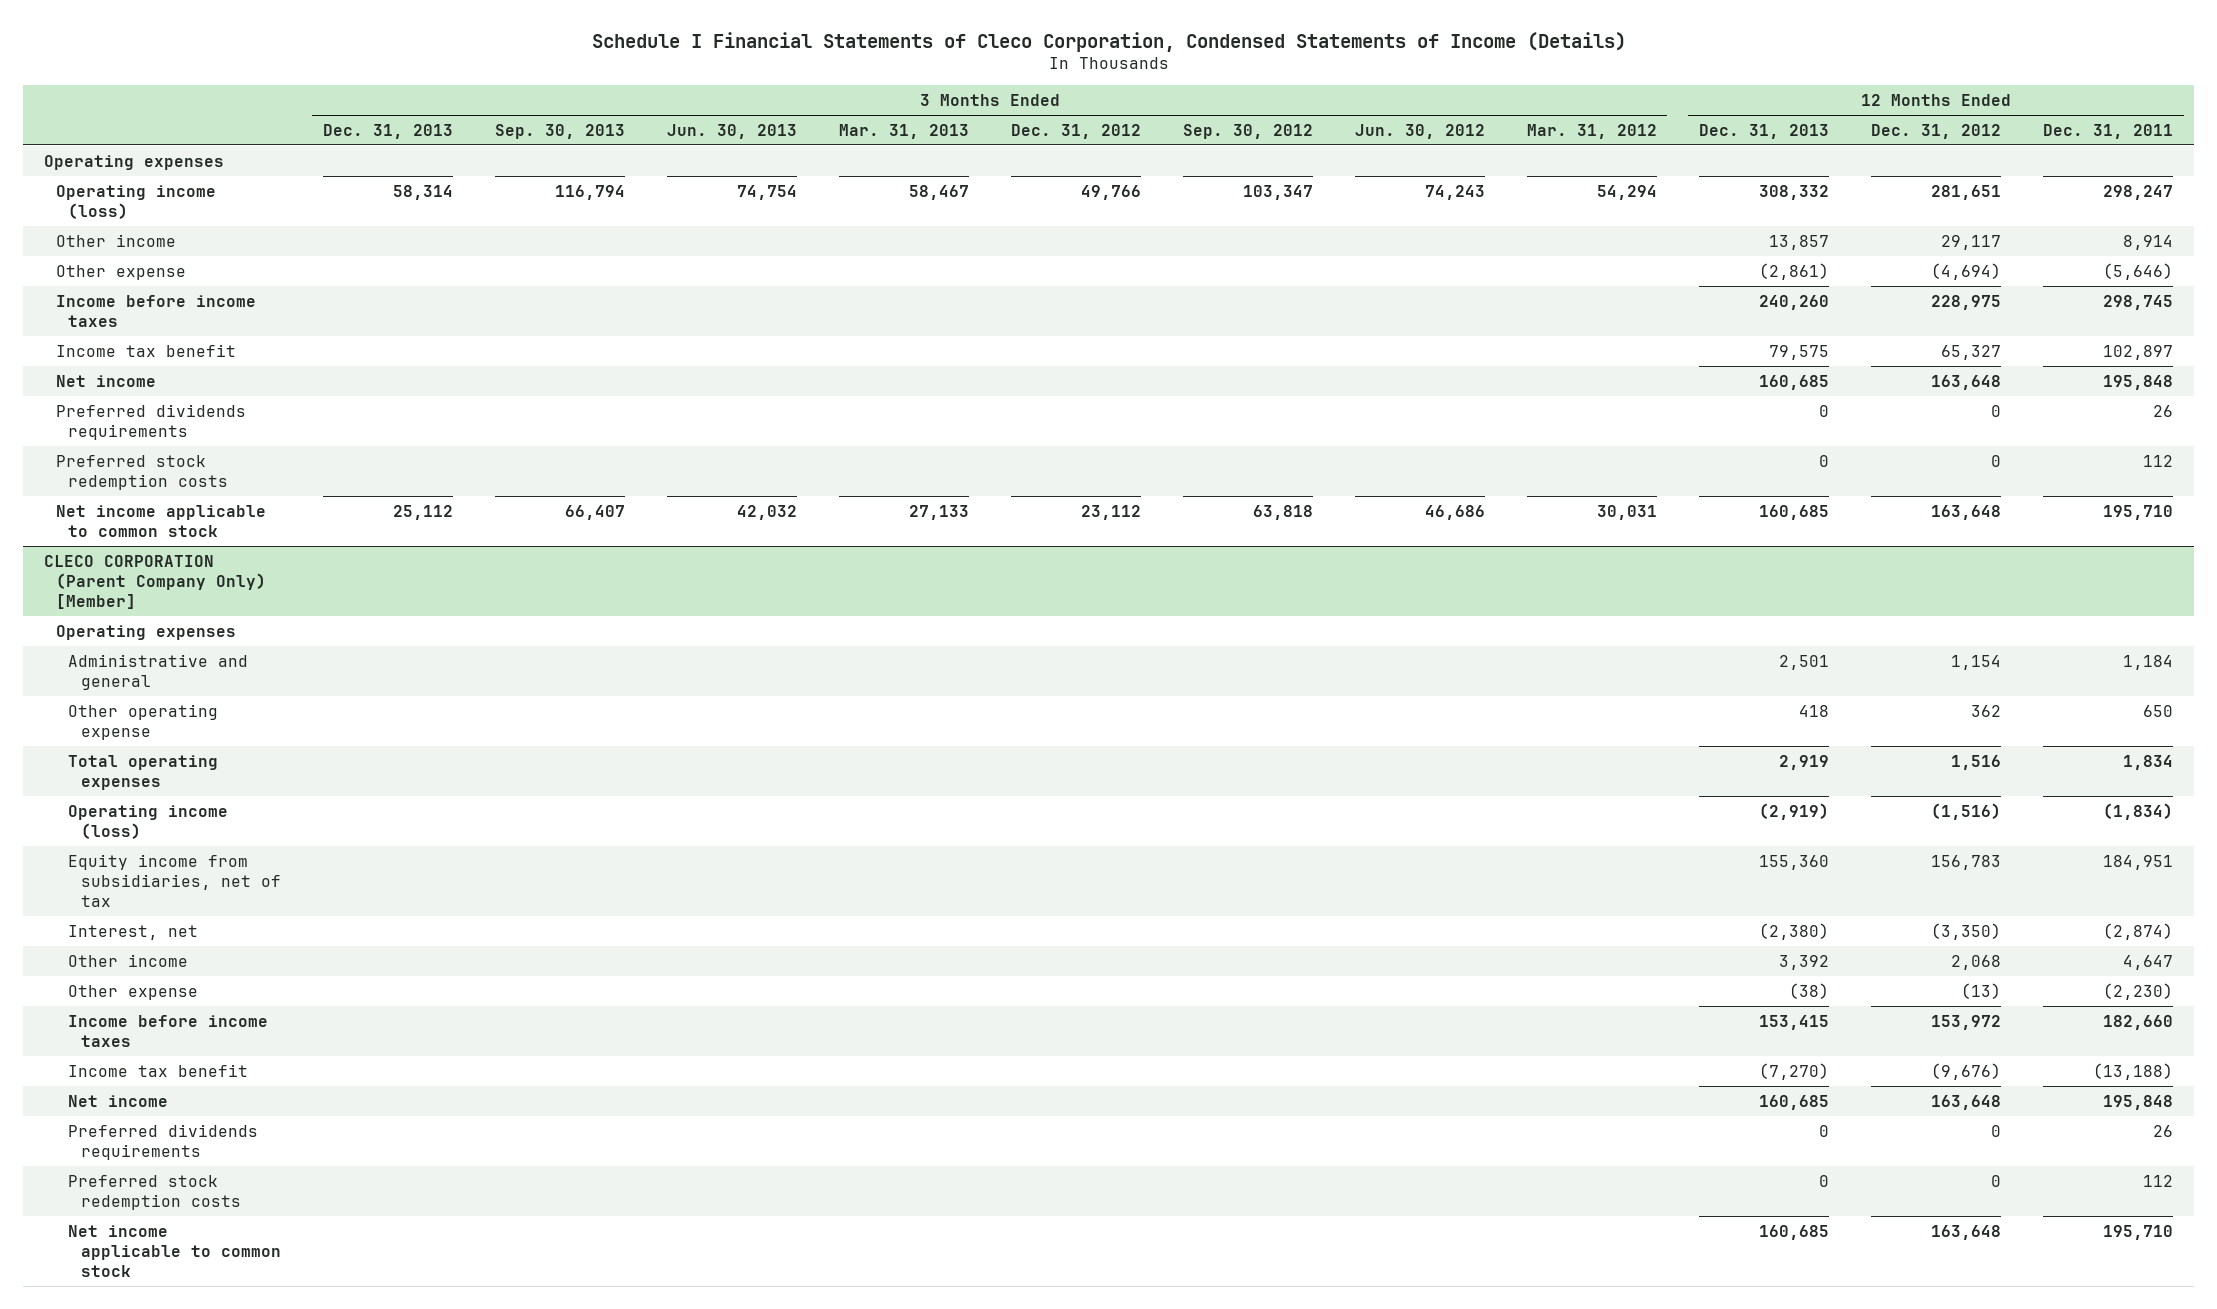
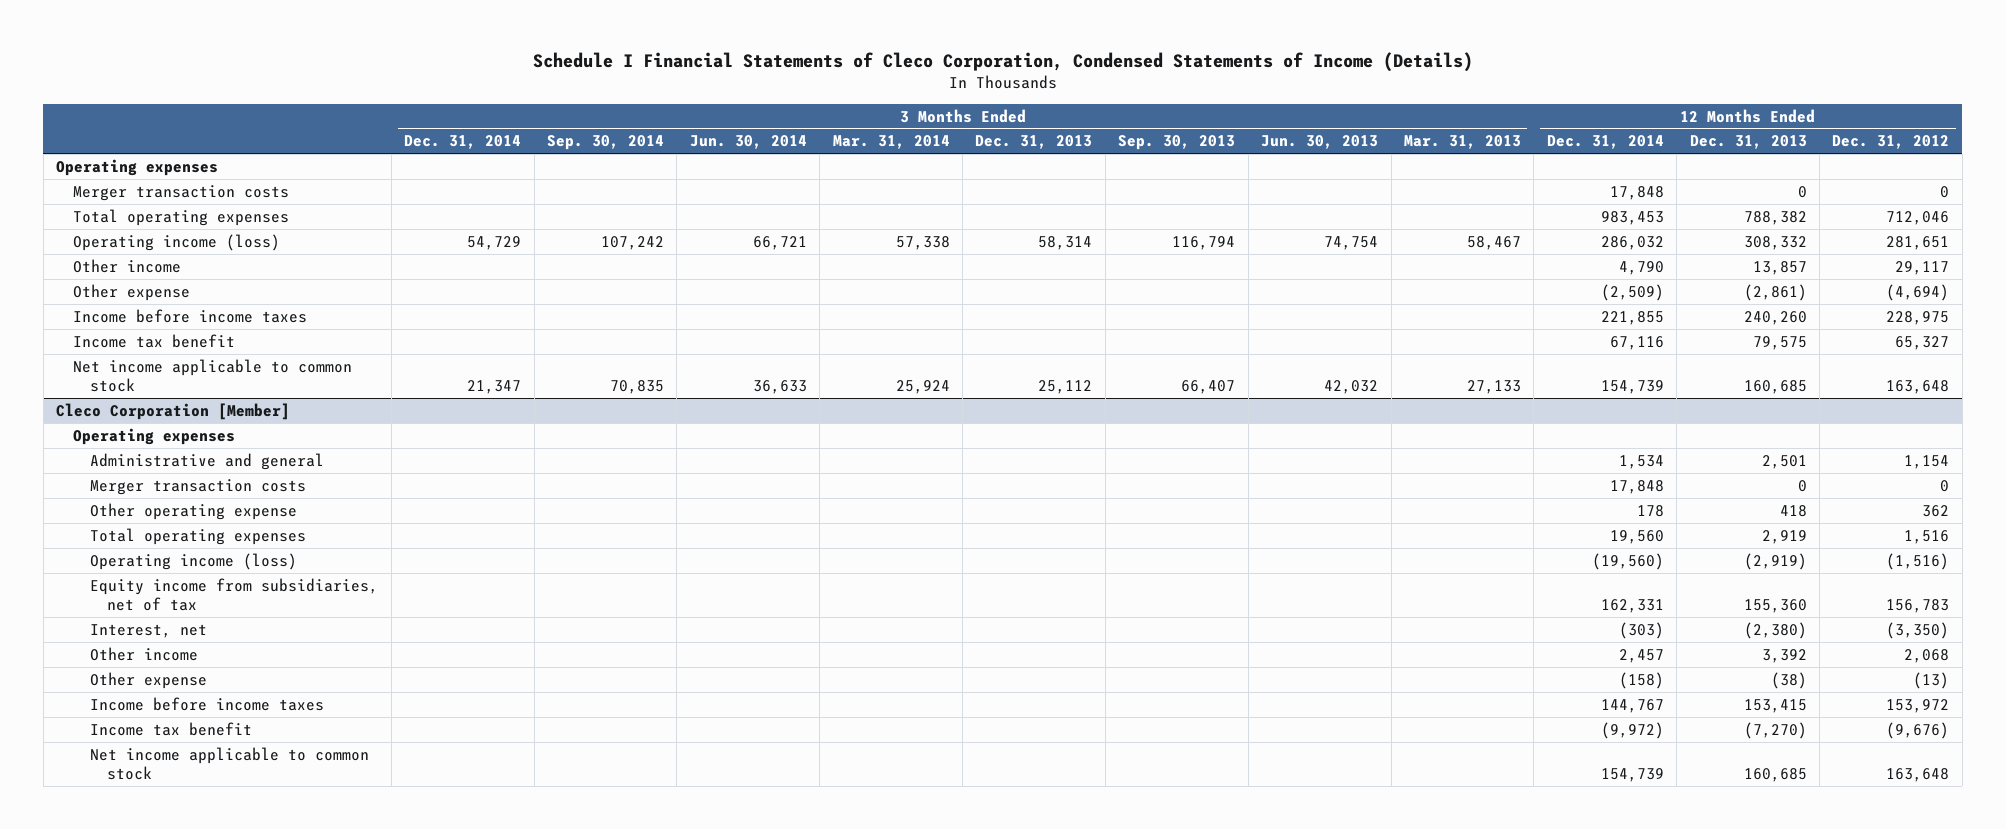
- | 3 Months Ended Dec. 31, 2013 | 3 Months Ended Sep. 30, 2013 | 3 Months Ended Jun. 30, 2013 | 3 Months Ended Mar. 31, 2013 | 3 Months Ended Dec. 31, 2012 | 3 Months Ended Sep. 30, 2012 | 3 Months Ended Jun. 30, 2012 | 3 Months Ended Mar. 31, 2012 | 12 Months Ended Dec. 31, 2013 | 12 Months Ended Dec. 31, 2012 | 12 Months Ended Dec. 31, 2011
+ | 3 Months Ended Dec. 31, 2014 | 3 Months Ended Sep. 30, 2014 | 3 Months Ended Jun. 30, 2014 | 3 Months Ended Mar. 31, 2014 | 3 Months Ended Dec. 31, 2013 | 3 Months Ended Sep. 30, 2013 | 3 Months Ended Jun. 30, 2013 | 3 Months Ended Mar. 31, 2013 | 12 Months Ended Dec. 31, 2014 | 12 Months Ended Dec. 31, 2013 | 12 Months Ended Dec. 31, 2012
+ Merger transaction costs | | | | | | | | | 17,848 | 0 | 0
+ Total operating expenses | | | | | | | | | 983,453 | 788,382 | 712,046
- Net income | | | | | | | | | 160,685 | 163,648 | 195,848
- Preferred dividends requirements | | | | | | | | | 0 | 0 | 26
- Preferred stock redemption costs | | | | | | | | | 0 | 0 | 112
- CLECO CORPORATION (Parent Company Only) [Member]
+ Cleco Corporation [Member]
+ Merger transaction costs | | | | | | | | | 17,848 | 0 | 0
- Net income | | | | | | | | | 160,685 | 163,648 | 195,848
- Preferred dividends requirements | | | | | | | | | 0 | 0 | 26
- Preferred stock redemption costs | | | | | | | | | 0 | 0 | 112

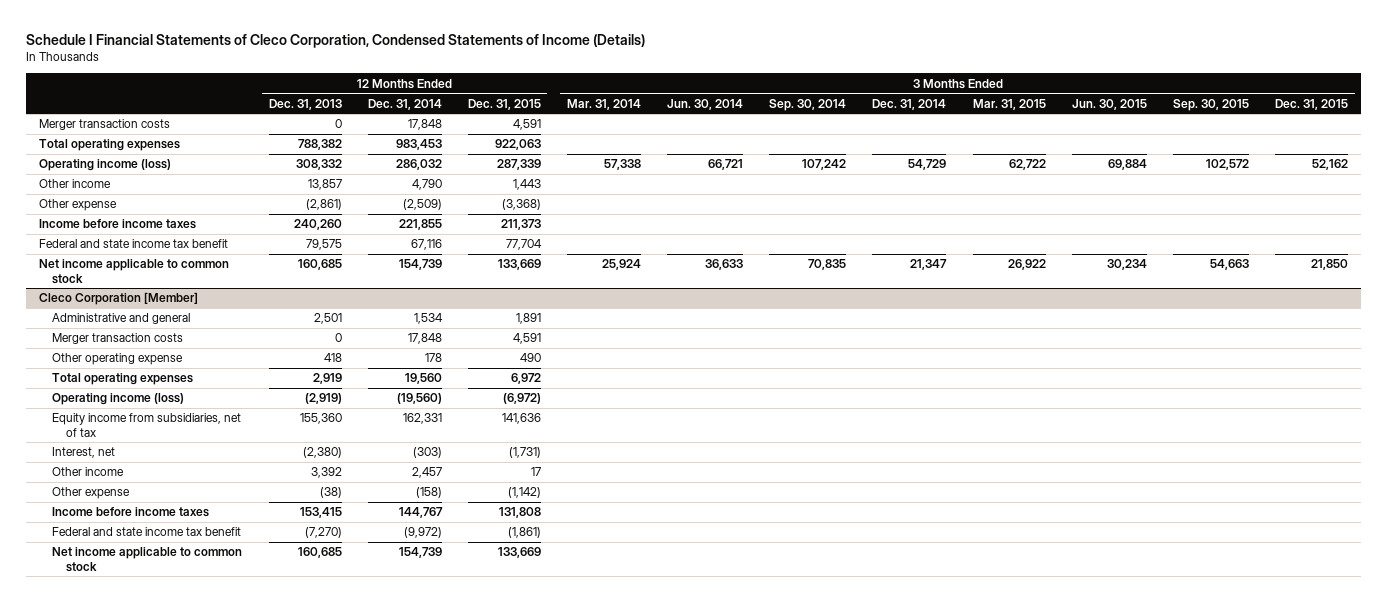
- | 3 Months Ended Dec. 31, 2014 | 3 Months Ended Sep. 30, 2014 | 3 Months Ended Jun. 30, 2014 | 3 Months Ended Mar. 31, 2014 | 3 Months Ended Dec. 31, 2013 | 3 Months Ended Sep. 30, 2013 | 3 Months Ended Jun. 30, 2013 | 3 Months Ended Mar. 31, 2013 | 12 Months Ended Dec. 31, 2014 | 12 Months Ended Dec. 31, 2013 | 12 Months Ended Dec. 31, 2012
+ | 12 Months Ended Dec. 31, 2013 | 12 Months Ended Dec. 31, 2014 | 12 Months Ended Dec. 31, 2015 | 3 Months Ended Mar. 31, 2014 | 3 Months Ended Jun. 30, 2014 | 3 Months Ended Sep. 30, 2014 | 3 Months Ended Dec. 31, 2014 | 3 Months Ended Mar. 31, 2015 | 3 Months Ended Jun. 30, 2015 | 3 Months Ended Sep. 30, 2015 | 3 Months Ended Dec. 31, 2015
- Operating expenses
- Income tax benefit | | | | | | | | | 67,116 | 79,575 | 65,327
+ Federal and state income tax benefit | 79,575 | 67,116 | 77,704 | | | | | | | |
@ Cleco Corporation [Member]
- Operating expenses
- Income tax benefit | | | | | | | | | (9,972) | (7,270) | (9,676)
+ Federal and state income tax benefit | (7,270) | (9,972) | (1,861) | | | | | | | |

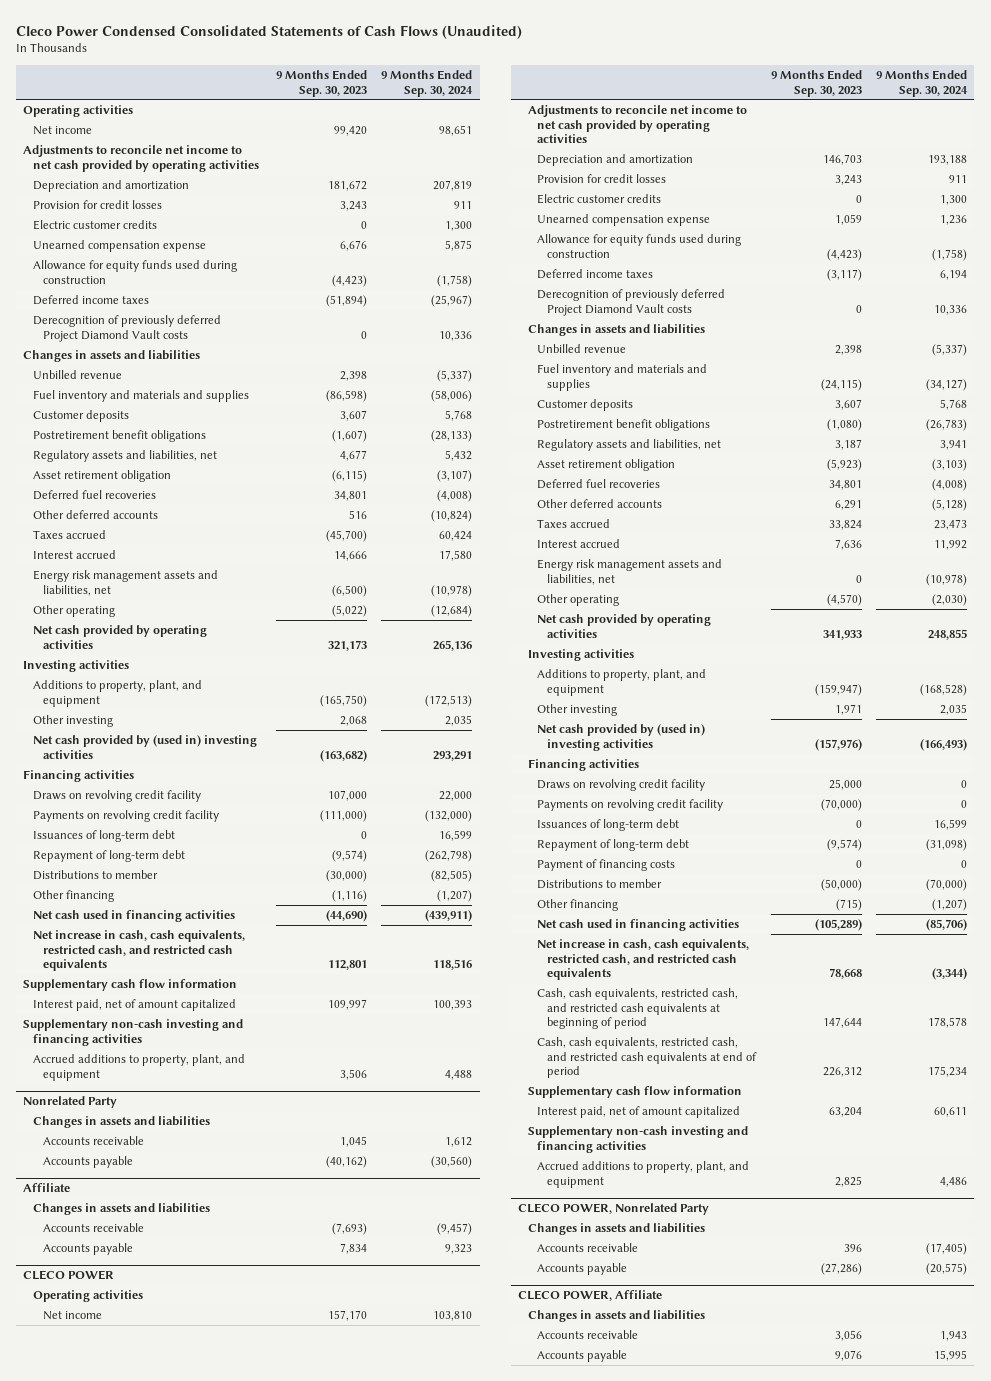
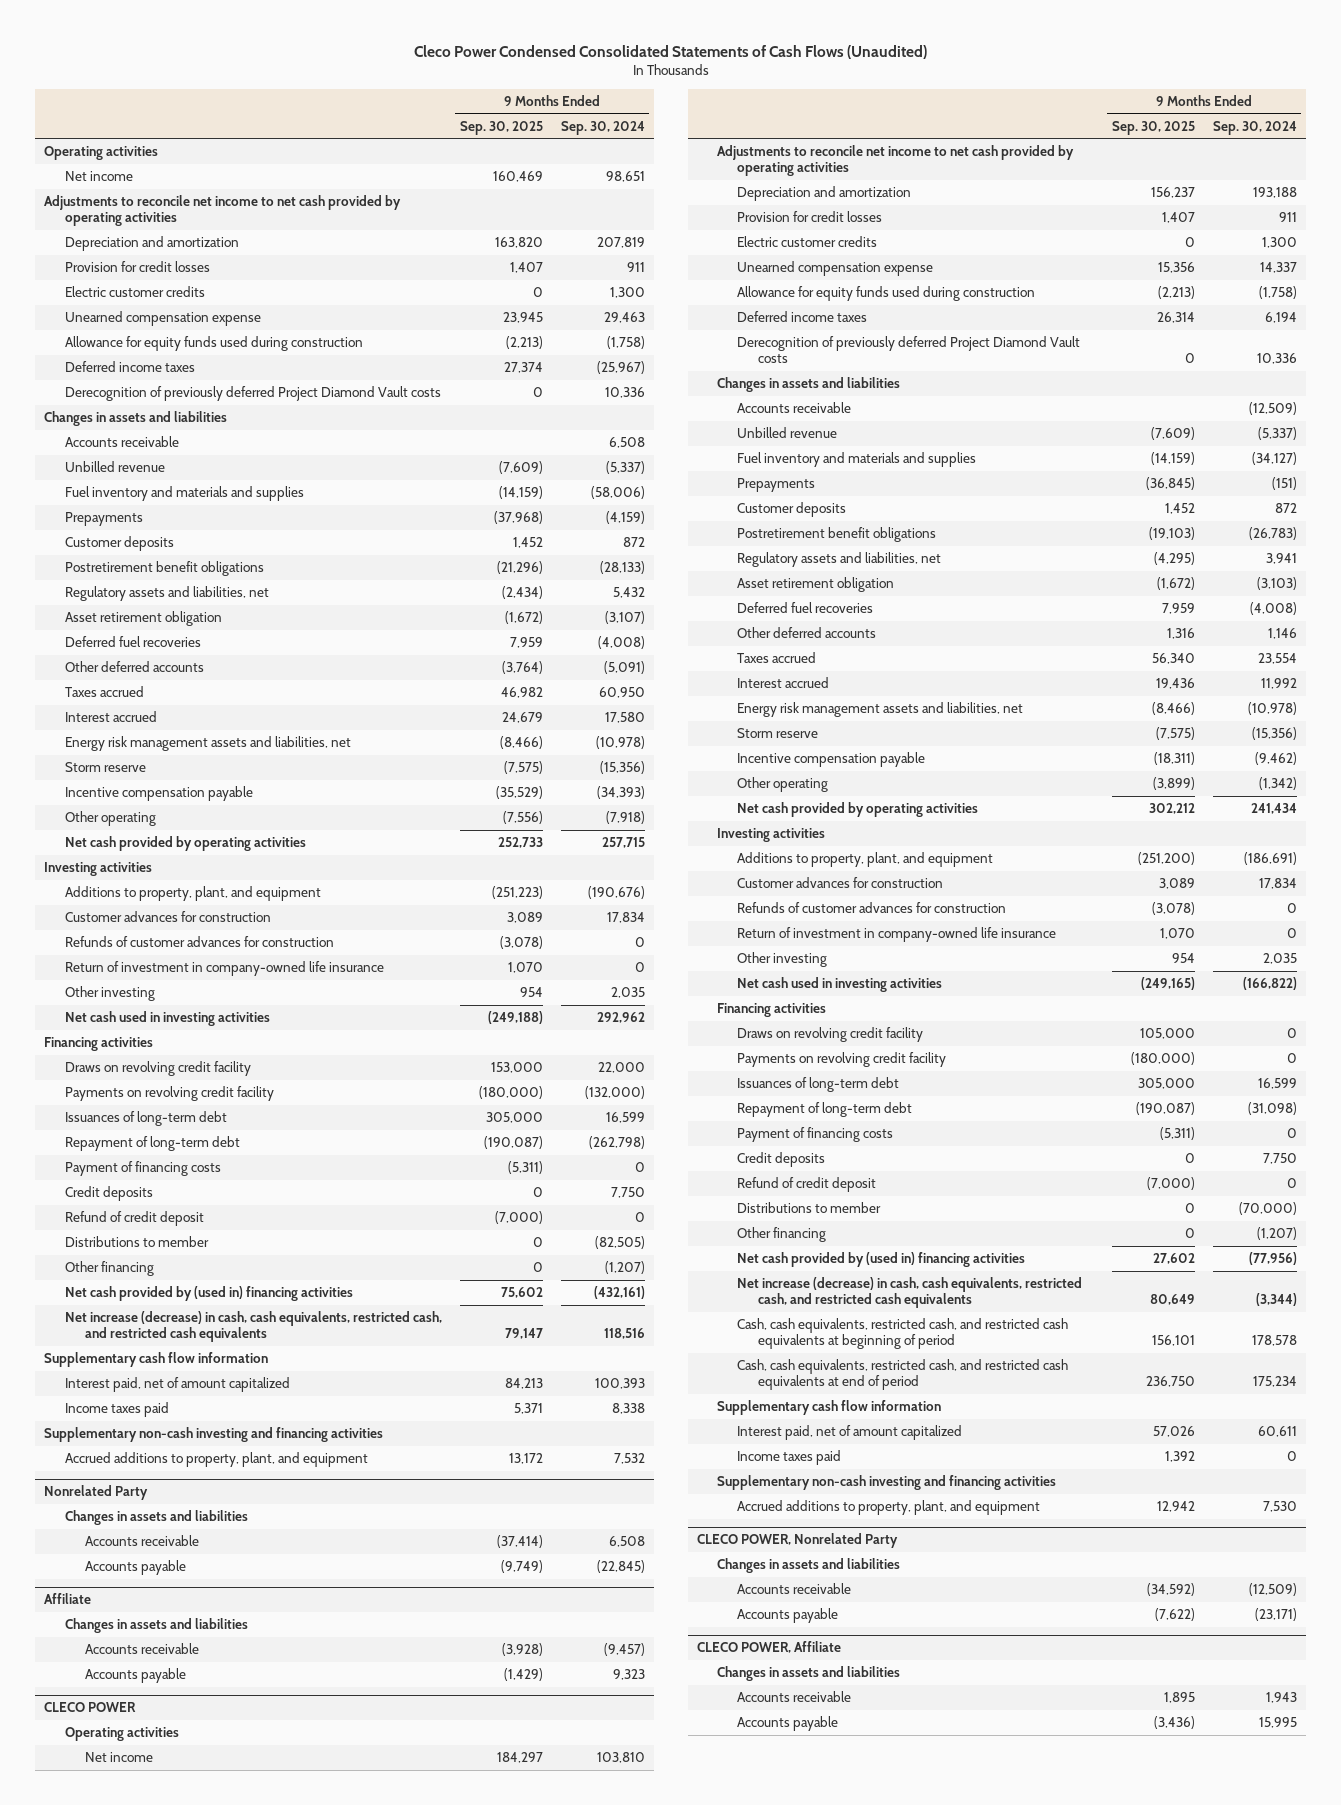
- | 9 Months Ended Sep. 30, 2023 | 9 Months Ended Sep. 30, 2024
+ | 9 Months Ended Sep. 30, 2025 | 9 Months Ended Sep. 30, 2024
- Unearned compensation expense | 6,676 | 5,875
+ Unearned compensation expense | 23,945 | 29,463
+ Accounts receivable | | 6,508
- Customer deposits | 3,607 | 5,768
+ Prepayments | (37,968) | (4,159)
+ Customer deposits | 1,452 | 872
- Other deferred accounts | 516 | (10,824)
- Taxes accrued | (45,700) | 60,424
+ Other deferred accounts | (3,764) | (5,091)
+ Taxes accrued | 46,982 | 60,950
- Other operating | (5,022) | (12,684)
- Net cash provided by operating activities | 321,173 | 265,136
+ Storm reserve | (7,575) | (15,356)
+ Incentive compensation payable | (35,529) | (34,393)
+ Other operating | (7,556) | (7,918)
+ Net cash provided by operating activities | 252,733 | 257,715
- Additions to property, plant, and equipment | (165,750) | (172,513)
+ Additions to property, plant, and equipment | (251,223) | (190,676)
+ Customer advances for construction | 3,089 | 17,834
+ Refunds of customer advances for construction | (3,078) | 0
+ Return of investment in company-owned life insurance | 1,070 | 0
- Net cash provided by (used in) investing activities | (163,682) | 293,291
+ Net cash used in investing activities | (249,188) | 292,962
+ Payment of financing costs | (5,311) | 0
+ Credit deposits | 0 | 7,750
+ Refund of credit deposit | (7,000) | 0
- Net cash used in financing activities | (44,690) | (439,911)
- Net increase in cash, cash equivalents, restricted cash, and restricted cash equivalents | 112,801 | 118,516
+ Net cash provided by (used in) financing activities | 75,602 | (432,161)
+ Net increase (decrease) in cash, cash equivalents, restricted cash, and restricted cash equivalents | 79,147 | 118,516
+ Income taxes paid | 5,371 | 8,338
- Accrued additions to property, plant, and equipment | 3,506 | 4,488
+ Accrued additions to property, plant, and equipment | 13,172 | 7,532
@ Nonrelated Party
- Accounts receivable | 1,045 | 1,612
- Accounts payable | (40,162) | (30,560)
+ Accounts receivable | (37,414) | 6,508
+ Accounts payable | (9,749) | (22,845)
@ CLECO POWER
- Unearned compensation expense | 1,059 | 1,236
+ Unearned compensation expense | 15,356 | 14,337
+ Accounts receivable | | (12,509)
- Customer deposits | 3,607 | 5,768
+ Prepayments | (36,845) | (151)
+ Customer deposits | 1,452 | 872
- Other deferred accounts | 6,291 | (5,128)
- Taxes accrued | 33,824 | 23,473
+ Other deferred accounts | 1,316 | 1,146
+ Taxes accrued | 56,340 | 23,554
- Other operating | (4,570) | (2,030)
- Net cash provided by operating activities | 341,933 | 248,855
+ Storm reserve | (7,575) | (15,356)
+ Incentive compensation payable | (18,311) | (9,462)
+ Other operating | (3,899) | (1,342)
+ Net cash provided by operating activities | 302,212 | 241,434
- Additions to property, plant, and equipment | (159,947) | (168,528)
+ Additions to property, plant, and equipment | (251,200) | (186,691)
+ Customer advances for construction | 3,089 | 17,834
+ Refunds of customer advances for construction | (3,078) | 0
+ Return of investment in company-owned life insurance | 1,070 | 0
- Net cash provided by (used in) investing activities | (157,976) | (166,493)
+ Net cash used in investing activities | (249,165) | (166,822)
+ Credit deposits | 0 | 7,750
+ Refund of credit deposit | (7,000) | 0
- Net cash used in financing activities | (105,289) | (85,706)
- Net increase in cash, cash equivalents, restricted cash, and restricted cash equivalents | 78,668 | (3,344)
+ Net cash provided by (used in) financing activities | 27,602 | (77,956)
+ Net increase (decrease) in cash, cash equivalents, restricted cash, and restricted cash equivalents | 80,649 | (3,344)
+ Income taxes paid | 1,392 | 0
- Accrued additions to property, plant, and equipment | 2,825 | 4,486
+ Accrued additions to property, plant, and equipment | 12,942 | 7,530
@ CLECO POWER, Nonrelated Party
- Accounts receivable | 396 | (17,405)
- Accounts payable | (27,286) | (20,575)
+ Accounts receivable | (34,592) | (12,509)
+ Accounts payable | (7,622) | (23,171)

